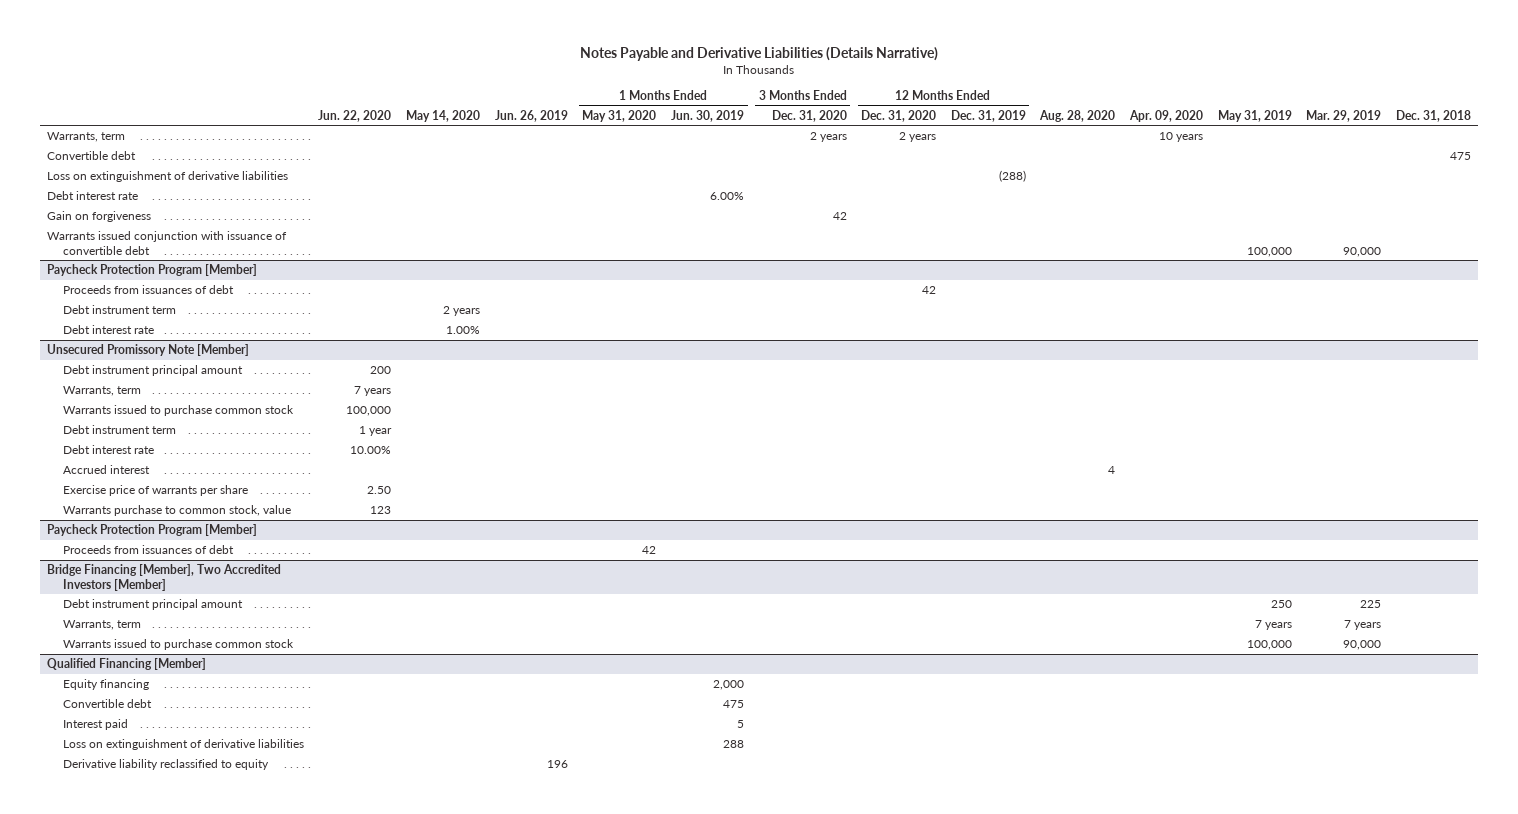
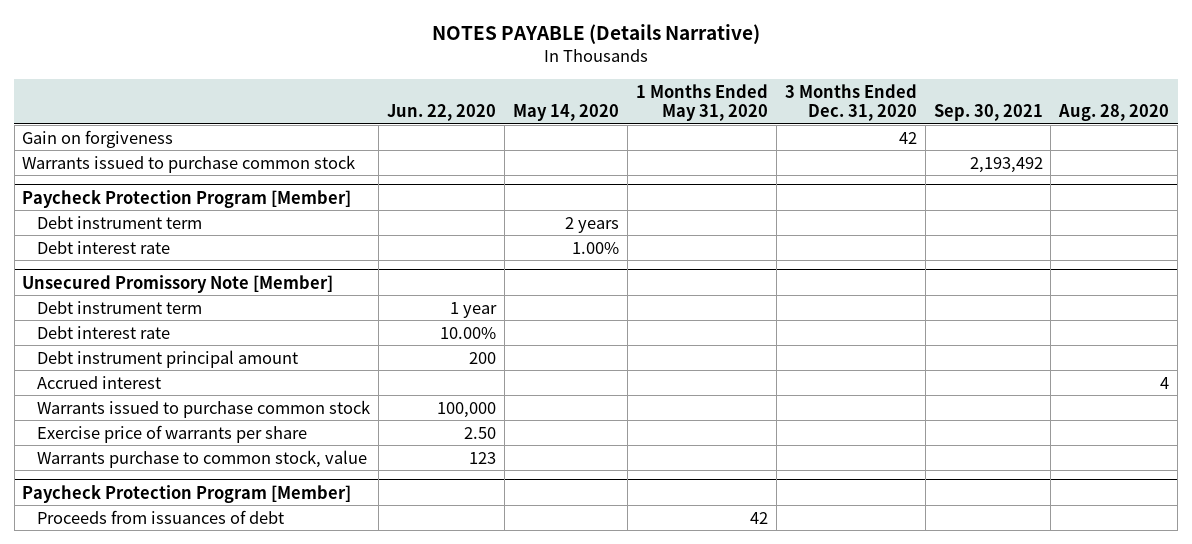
- Notes Payable and Derivative Liabilities (Details Narrative)
+ NOTES PAYABLE (Details Narrative)
- | Jun. 22, 2020 | May 14, 2020 | Jun. 26, 2019 | 1 Months Ended May 31, 2020 | 1 Months Ended Jun. 30, 2019 | 3 Months Ended Dec. 31, 2020 | 12 Months Ended Dec. 31, 2020 | 12 Months Ended Dec. 31, 2019 | Aug. 28, 2020 | Apr. 09, 2020 | May 31, 2019 | Mar. 29, 2019 | Dec. 31, 2018
+ | Jun. 22, 2020 | May 14, 2020 | 1 Months Ended May 31, 2020 | 3 Months Ended Dec. 31, 2020 | Sep. 30, 2021 | Aug. 28, 2020
- Warrants, term | | | | | | 2 years | 2 years | | | 10 years | | |
- Convertible debt | | | | | | | | | | | | | 475
- Loss on extinguishment of derivative liabilities | | | | | | | | (288) | | | | |
- Debt interest rate | | | | | 6.00% | | | | | | | |
- Warrants issued conjunction with issuance of convertible debt | | | | | | | | | | | 100,000 | 90,000 |
+ Warrants issued to purchase common stock | | | | | 2,193,492 |
@ Paycheck Protection Program [Member]
- Proceeds from issuances of debt | | | | | | | 42 | | | | | |
@ Unsecured Promissory Note [Member]
- Warrants, term | 7 years | | | | | | | | | | | |
moved down: Debt instrument principal amount | 200 | | | | |
moved down: Warrants issued to purchase common stock | 100,000 | | | | |
- Bridge Financing [Member], Two Accredited Investors [Member]
- Debt instrument principal amount | | | | | | | | | | | 250 | 225 |
- Warrants, term | | | | | | | | | | | 7 years | 7 years |
- Warrants issued to purchase common stock | | | | | | | | | | | 100,000 | 90,000 |
- Qualified Financing [Member]
- Equity financing | | | | | 2,000 | | | | | | | |
- Convertible debt | | | | | 475 | | | | | | | |
- Interest paid | | | | | 5 | | | | | | | |
- Loss on extinguishment of derivative liabilities | | | | | 288 | | | | | | | |
- Derivative liability reclassified to equity | | | 196 | | | | | | | | | |

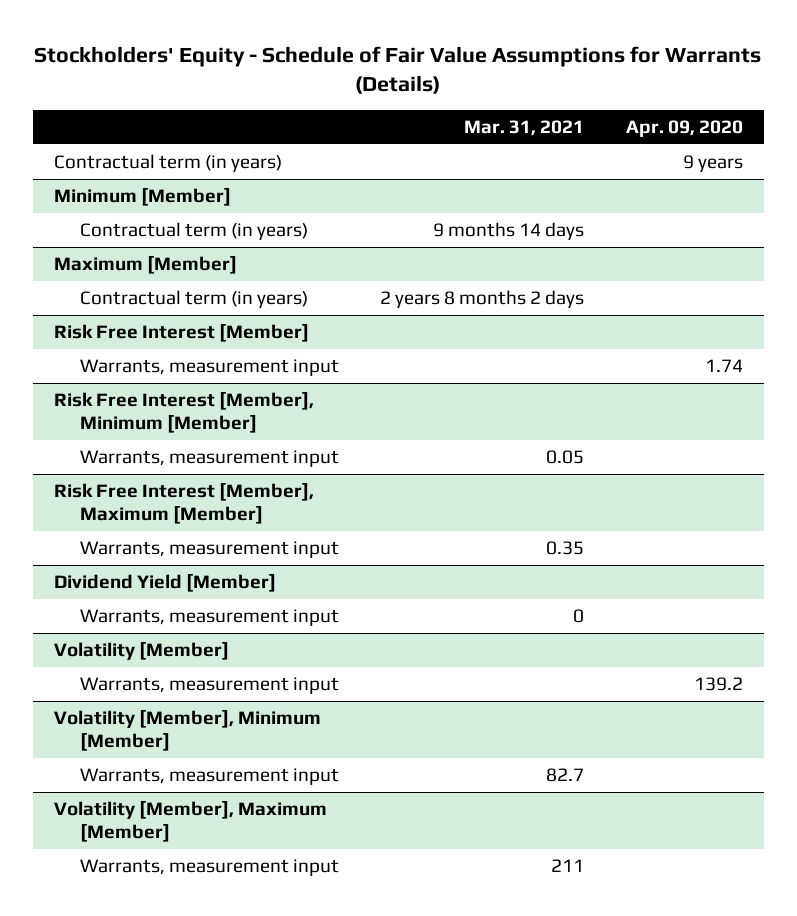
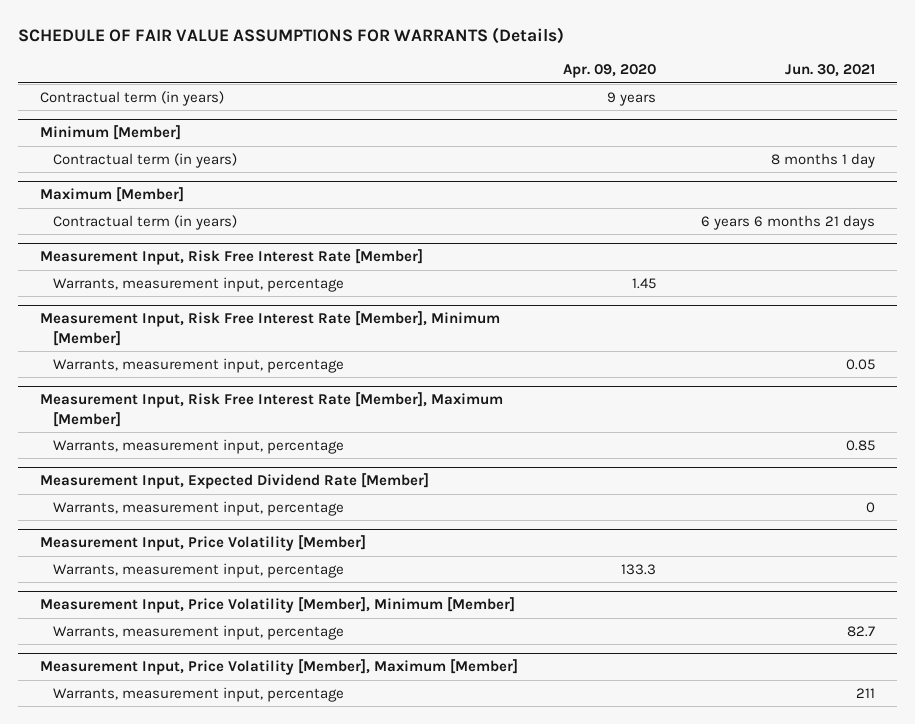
- Stockholders' Equity - Schedule of Fair Value Assumptions for Warrants (Details)
+ SCHEDULE OF FAIR VALUE ASSUMPTIONS FOR WARRANTS (Details)
- | Mar. 31, 2021 | Apr. 09, 2020
+ | Apr. 09, 2020 | Jun. 30, 2021
- Risk Free Interest [Member]
- Warrants, measurement input | | 1.74
- Risk Free Interest [Member], Minimum [Member]
- Warrants, measurement input | 0.05 |
- Risk Free Interest [Member], Maximum [Member]
- Warrants, measurement input | 0.35 |
- Dividend Yield [Member]
- Warrants, measurement input | 0 |
- Volatility [Member]
- Warrants, measurement input | | 139.2
- Volatility [Member], Minimum [Member]
- Warrants, measurement input | 82.7 |
- Volatility [Member], Maximum [Member]
- Warrants, measurement input | 211 |
+ Measurement Input, Risk Free Interest Rate [Member]
+ Warrants, measurement input, percentage | 1.45 |
+ Measurement Input, Risk Free Interest Rate [Member], Minimum [Member]
+ Warrants, measurement input, percentage | | 0.05
+ Measurement Input, Risk Free Interest Rate [Member], Maximum [Member]
+ Warrants, measurement input, percentage | | 0.85
+ Measurement Input, Expected Dividend Rate [Member]
+ Warrants, measurement input, percentage | | 0
+ Measurement Input, Price Volatility [Member]
+ Warrants, measurement input, percentage | 133.3 |
+ Measurement Input, Price Volatility [Member], Minimum [Member]
+ Warrants, measurement input, percentage | | 82.7
+ Measurement Input, Price Volatility [Member], Maximum [Member]
+ Warrants, measurement input, percentage | | 211

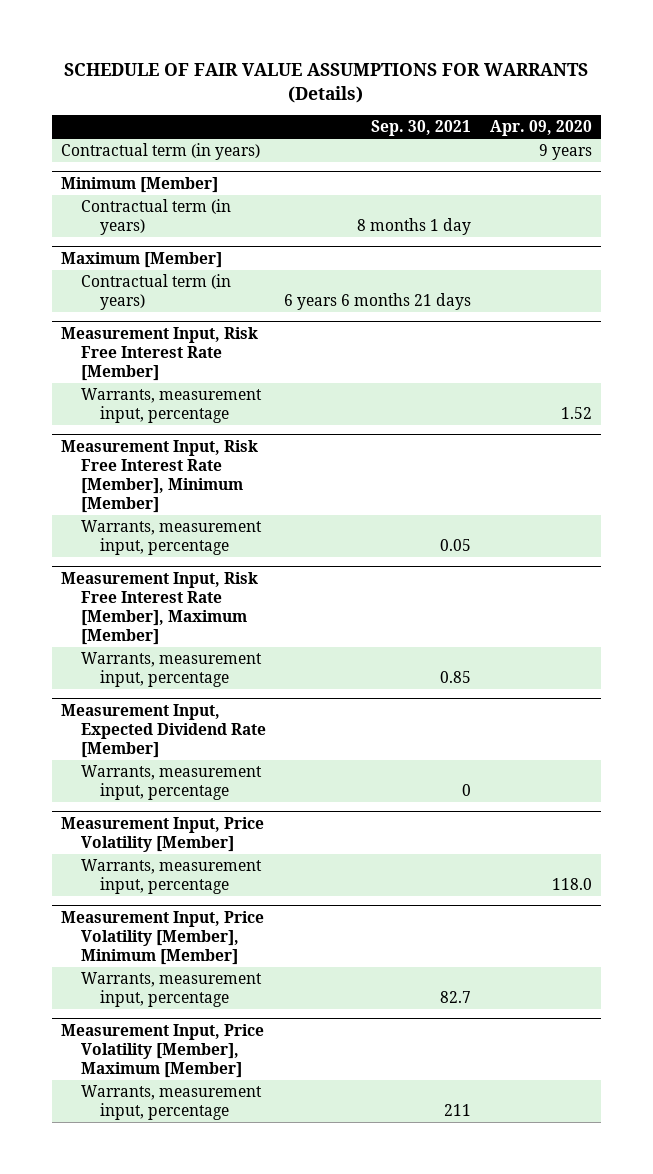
- | Apr. 09, 2020 | Jun. 30, 2021
+ | Sep. 30, 2021 | Apr. 09, 2020
@ Measurement Input, Risk Free Interest Rate [Member]
- Warrants, measurement input, percentage | 1.45 |
+ Warrants, measurement input, percentage | | 1.52
@ Measurement Input, Price Volatility [Member]
- Warrants, measurement input, percentage | 133.3 |
+ Warrants, measurement input, percentage | | 118.0

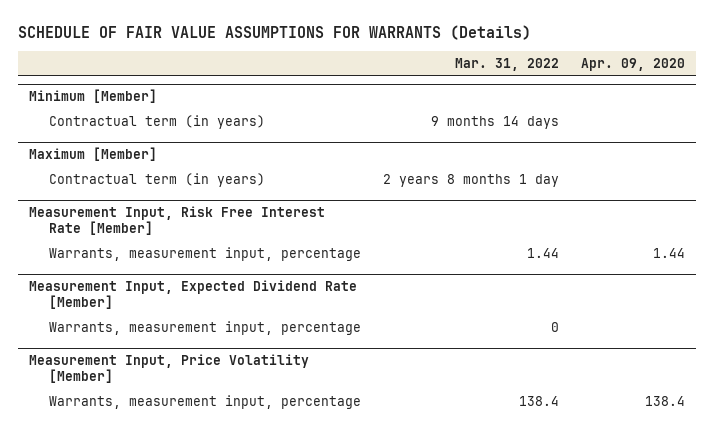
- | Sep. 30, 2021 | Apr. 09, 2020
+ | Mar. 31, 2022 | Apr. 09, 2020
- Contractual term (in years) | | 9 years
@ Measurement Input, Risk Free Interest Rate [Member]
- Warrants, measurement input, percentage | | 1.52
- Measurement Input, Risk Free Interest Rate [Member], Minimum [Member]
- Warrants, measurement input, percentage | 0.05 |
- Measurement Input, Risk Free Interest Rate [Member], Maximum [Member]
- Warrants, measurement input, percentage | 0.85 |
@ Measurement Input, Risk Free Interest Rate [Member]
+ Warrants, measurement input, percentage | 1.44 | 1.44
@ Measurement Input, Price Volatility [Member]
- Warrants, measurement input, percentage | | 118.0
- Measurement Input, Price Volatility [Member], Minimum [Member]
- Warrants, measurement input, percentage | 82.7 |
- Measurement Input, Price Volatility [Member], Maximum [Member]
- Warrants, measurement input, percentage | 211 |
@ Measurement Input, Price Volatility [Member]
+ Warrants, measurement input, percentage | 138.4 | 138.4

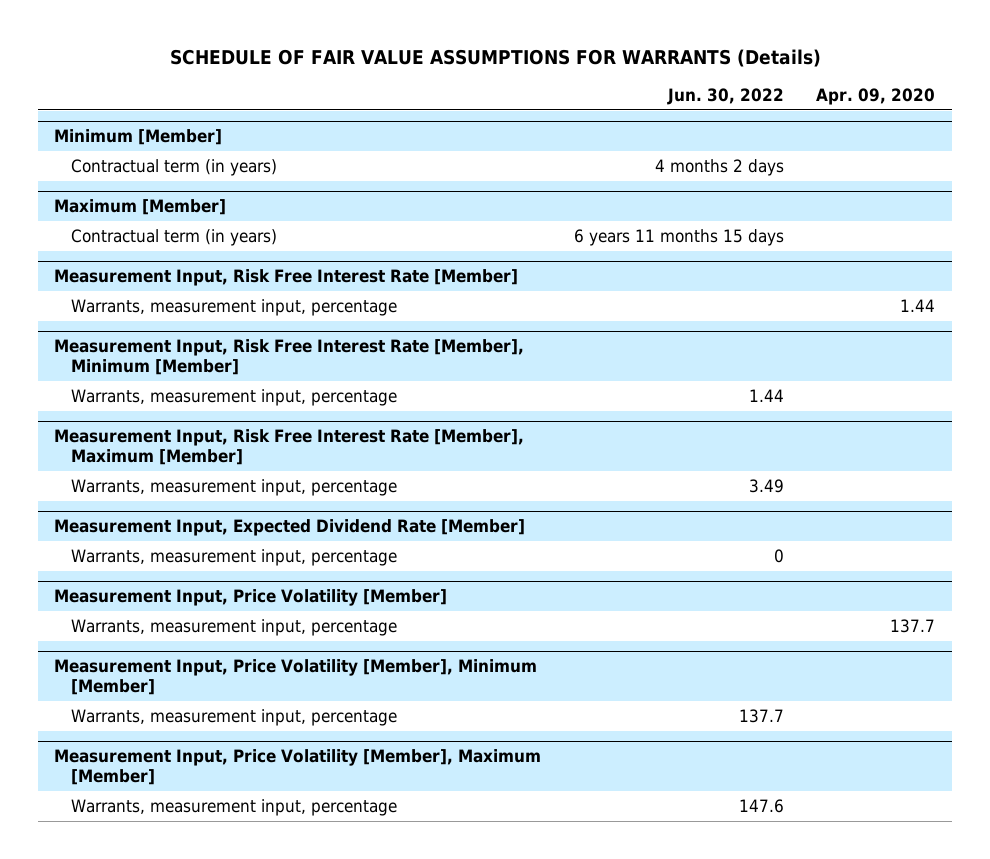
- | Mar. 31, 2022 | Apr. 09, 2020
+ | Jun. 30, 2022 | Apr. 09, 2020
+ Measurement Input, Risk Free Interest Rate [Member], Minimum [Member]
+ Warrants, measurement input, percentage | 1.44 |
+ Measurement Input, Risk Free Interest Rate [Member], Maximum [Member]
+ Warrants, measurement input, percentage | 3.49 |
@ Measurement Input, Price Volatility [Member]
- Warrants, measurement input, percentage | 138.4 | 138.4
+ Warrants, measurement input, percentage | | 137.7
+ Measurement Input, Price Volatility [Member], Minimum [Member]
+ Warrants, measurement input, percentage | 137.7 |
+ Measurement Input, Price Volatility [Member], Maximum [Member]
+ Warrants, measurement input, percentage | 147.6 |

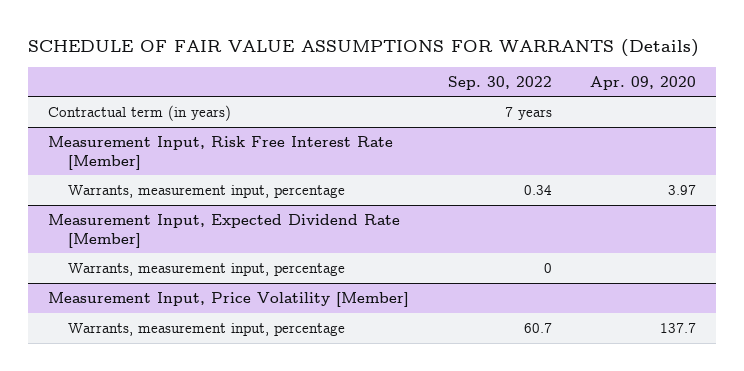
- | Jun. 30, 2022 | Apr. 09, 2020
+ | Sep. 30, 2022 | Apr. 09, 2020
- Minimum [Member]
- Contractual term (in years) | 4 months 2 days |
- Maximum [Member]
- Contractual term (in years) | 6 years 11 months 15 days |
+ Contractual term (in years) | 7 years |
@ Measurement Input, Risk Free Interest Rate [Member]
- Warrants, measurement input, percentage | | 1.44
- Measurement Input, Risk Free Interest Rate [Member], Minimum [Member]
- Warrants, measurement input, percentage | 1.44 |
- Measurement Input, Risk Free Interest Rate [Member], Maximum [Member]
- Warrants, measurement input, percentage | 3.49 |
@ Measurement Input, Risk Free Interest Rate [Member]
+ Warrants, measurement input, percentage | 0.34 | 3.97
- Measurement Input, Price Volatility [Member], Minimum [Member]
- Warrants, measurement input, percentage | 137.7 |
- Measurement Input, Price Volatility [Member], Maximum [Member]
- Warrants, measurement input, percentage | 147.6 |

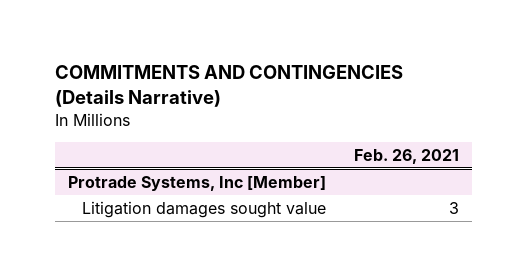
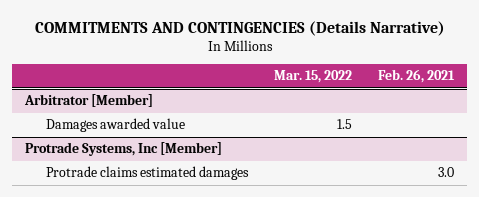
- | Feb. 26, 2021
+ | Mar. 15, 2022 | Feb. 26, 2021
+ Arbitrator [Member]
+ Damages awarded value | 1.5 |
@ Protrade Systems, Inc [Member]
- Litigation damages sought value | 3
+ Protrade claims estimated damages | | 3.0

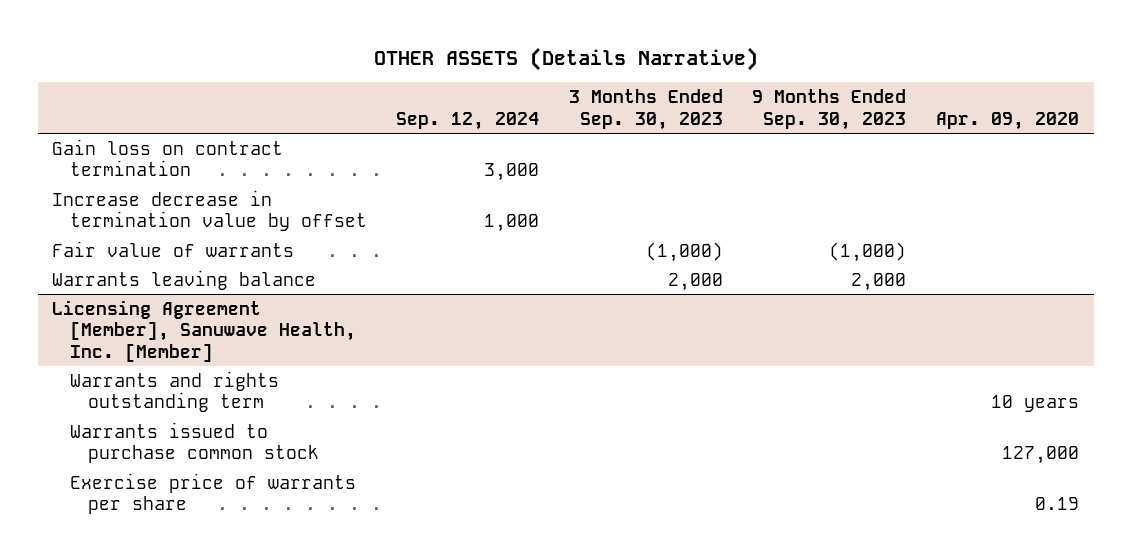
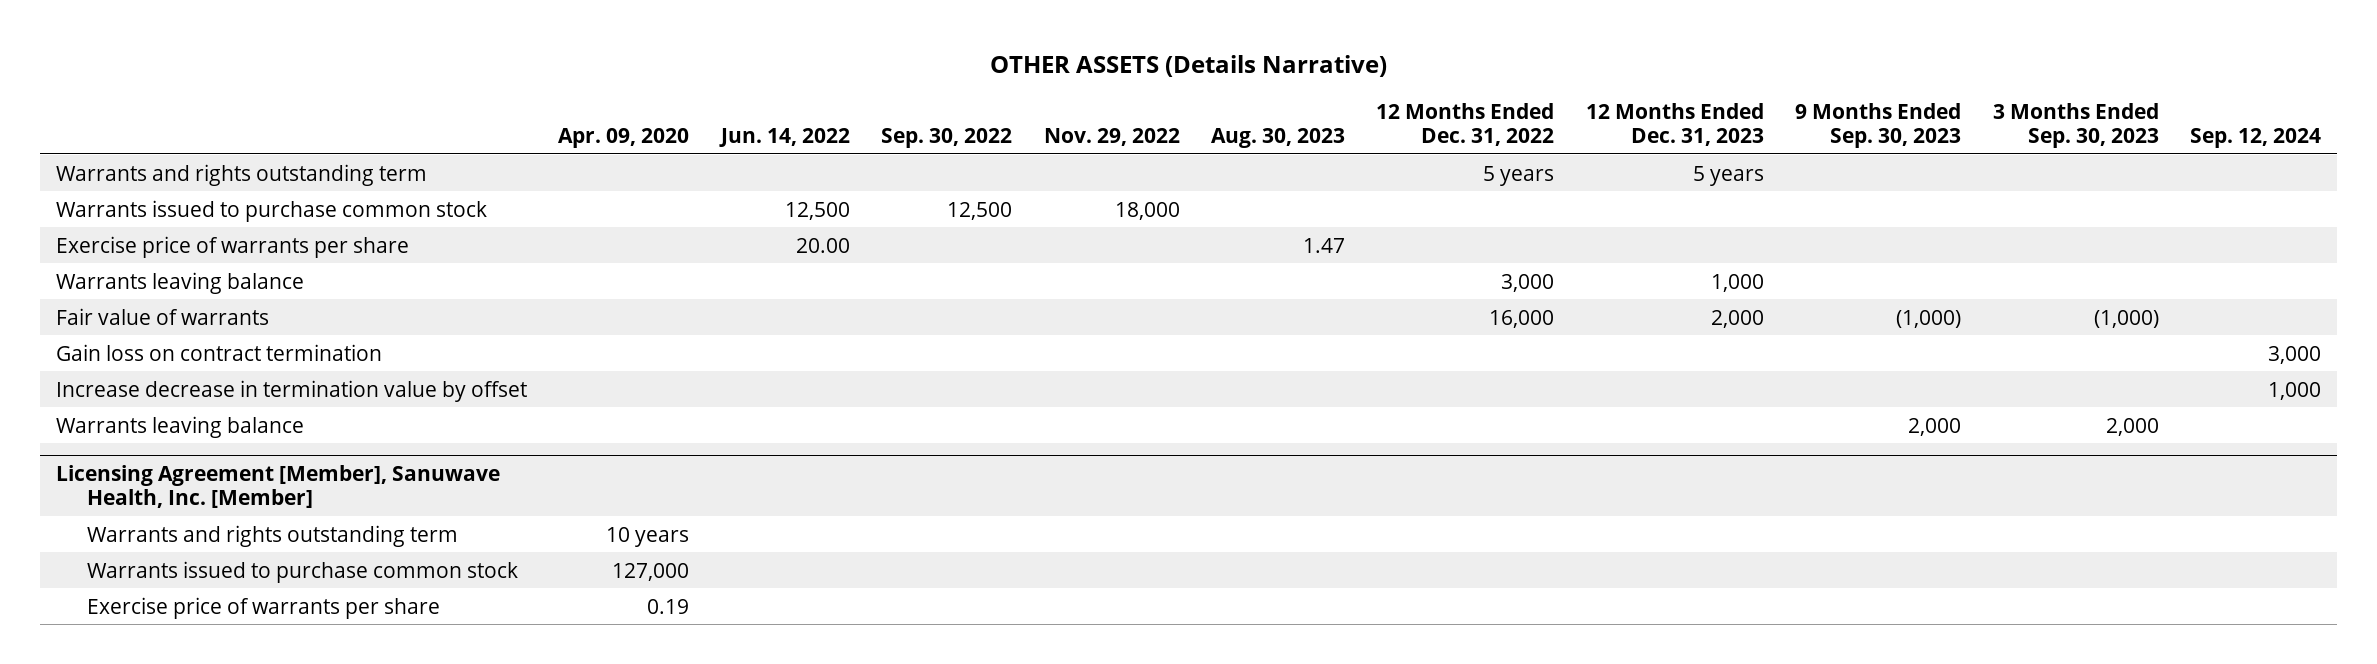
- | Sep. 12, 2024 | 3 Months Ended Sep. 30, 2023 | 9 Months Ended Sep. 30, 2023 | Apr. 09, 2020
+ | Apr. 09, 2020 | Jun. 14, 2022 | Sep. 30, 2022 | Nov. 29, 2022 | Aug. 30, 2023 | 12 Months Ended Dec. 31, 2022 | 12 Months Ended Dec. 31, 2023 | 9 Months Ended Sep. 30, 2023 | 3 Months Ended Sep. 30, 2023 | Sep. 12, 2024
+ Warrants and rights outstanding term | | | | | | 5 years | 5 years | | |
+ Warrants issued to purchase common stock | | 12,500 | 12,500 | 18,000 | | | | | |
+ Exercise price of warrants per share | | 20.00 | | | 1.47 | | | | |
+ Warrants leaving balance | | | | | | 3,000 | 1,000 | | |
moved up: Fair value of warrants | | | | | | 16,000 | 2,000 | (1,000) | (1,000) |

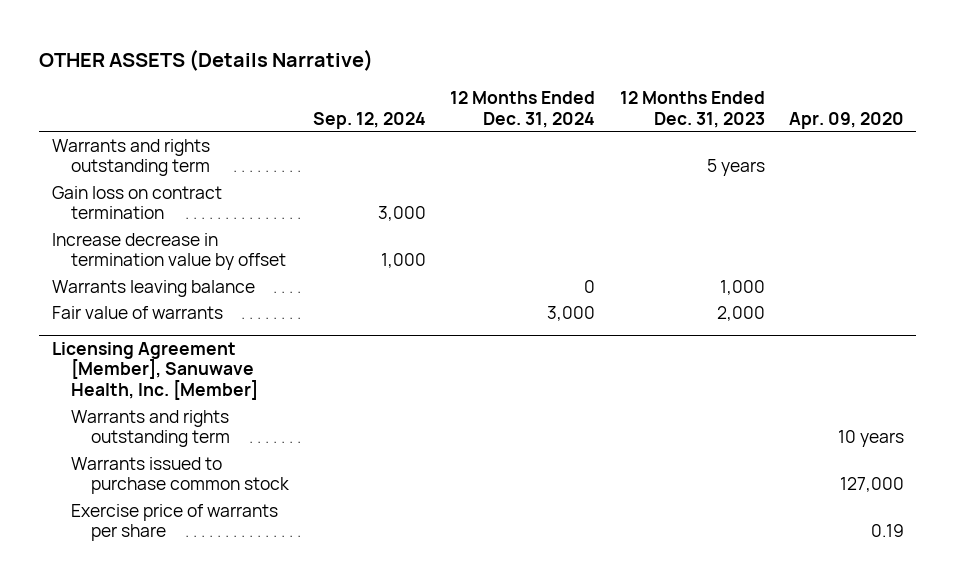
- | Apr. 09, 2020 | Jun. 14, 2022 | Sep. 30, 2022 | Nov. 29, 2022 | Aug. 30, 2023 | 12 Months Ended Dec. 31, 2022 | 12 Months Ended Dec. 31, 2023 | 9 Months Ended Sep. 30, 2023 | 3 Months Ended Sep. 30, 2023 | Sep. 12, 2024
+ | Sep. 12, 2024 | 12 Months Ended Dec. 31, 2024 | 12 Months Ended Dec. 31, 2023 | Apr. 09, 2020
- Warrants issued to purchase common stock | | 12,500 | 12,500 | 18,000 | | | | | |
- Exercise price of warrants per share | | 20.00 | | | 1.47 | | | | |
- Warrants leaving balance | | | | | | | | 2,000 | 2,000 |
moved down: Warrants leaving balance | | 0 | 1,000 |
moved down: Fair value of warrants | | 3,000 | 2,000 |

